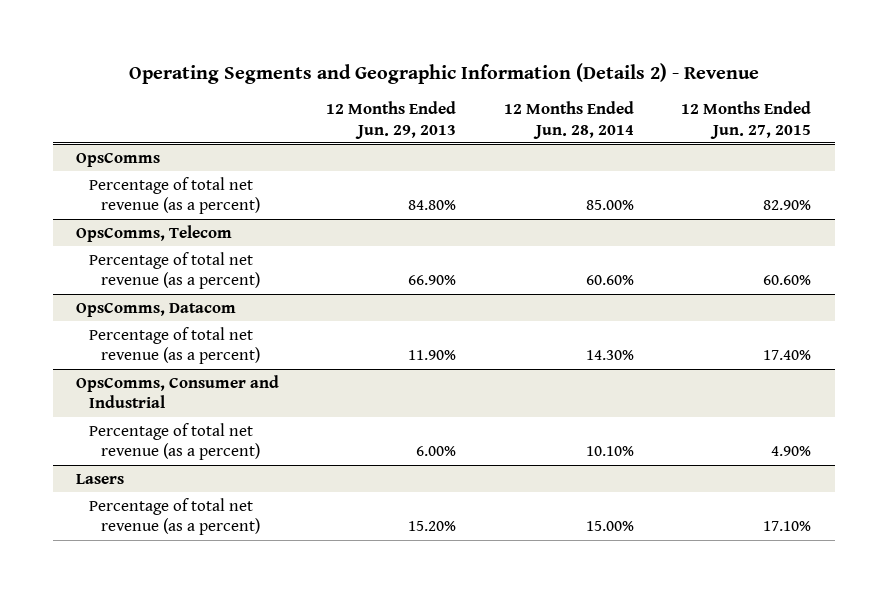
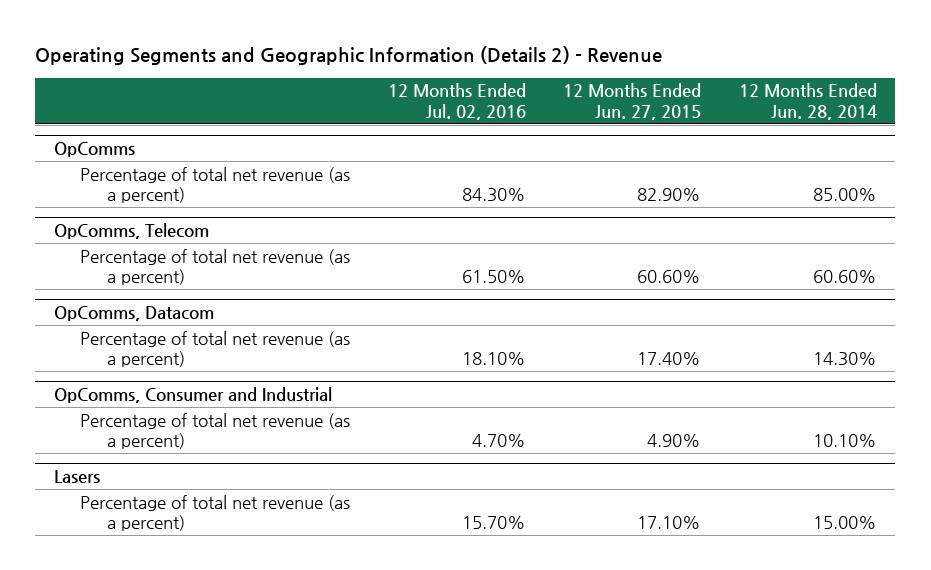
- | 12 Months Ended Jun. 29, 2013 | 12 Months Ended Jun. 28, 2014 | 12 Months Ended Jun. 27, 2015
+ | 12 Months Ended Jul. 02, 2016 | 12 Months Ended Jun. 27, 2015 | 12 Months Ended Jun. 28, 2014
- OpsComms
+ OpComms
- OpsComms, Telecom
+ OpComms, Telecom
- OpsComms, Datacom
+ OpComms, Datacom
- OpsComms, Consumer and Industrial
+ OpComms, Consumer and Industrial

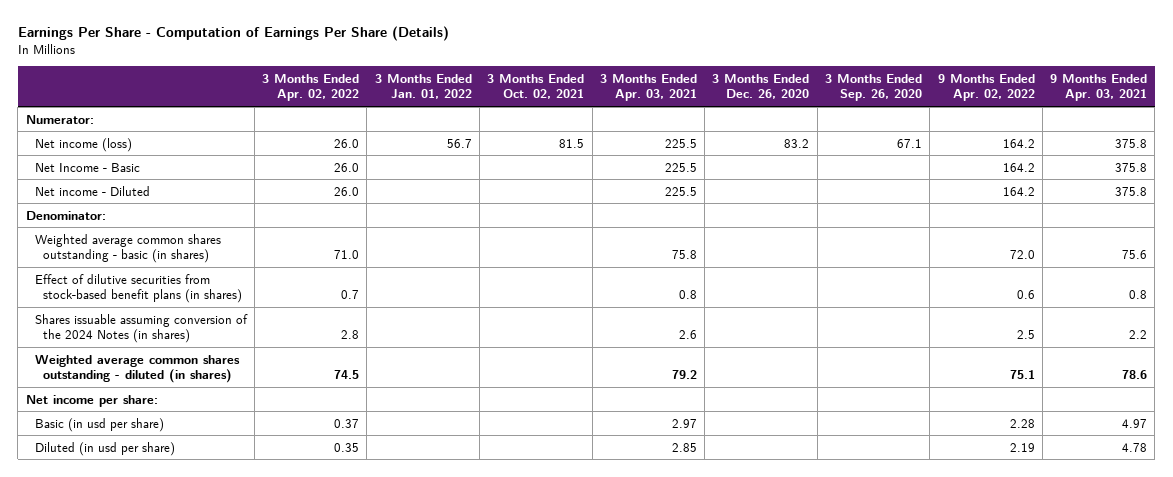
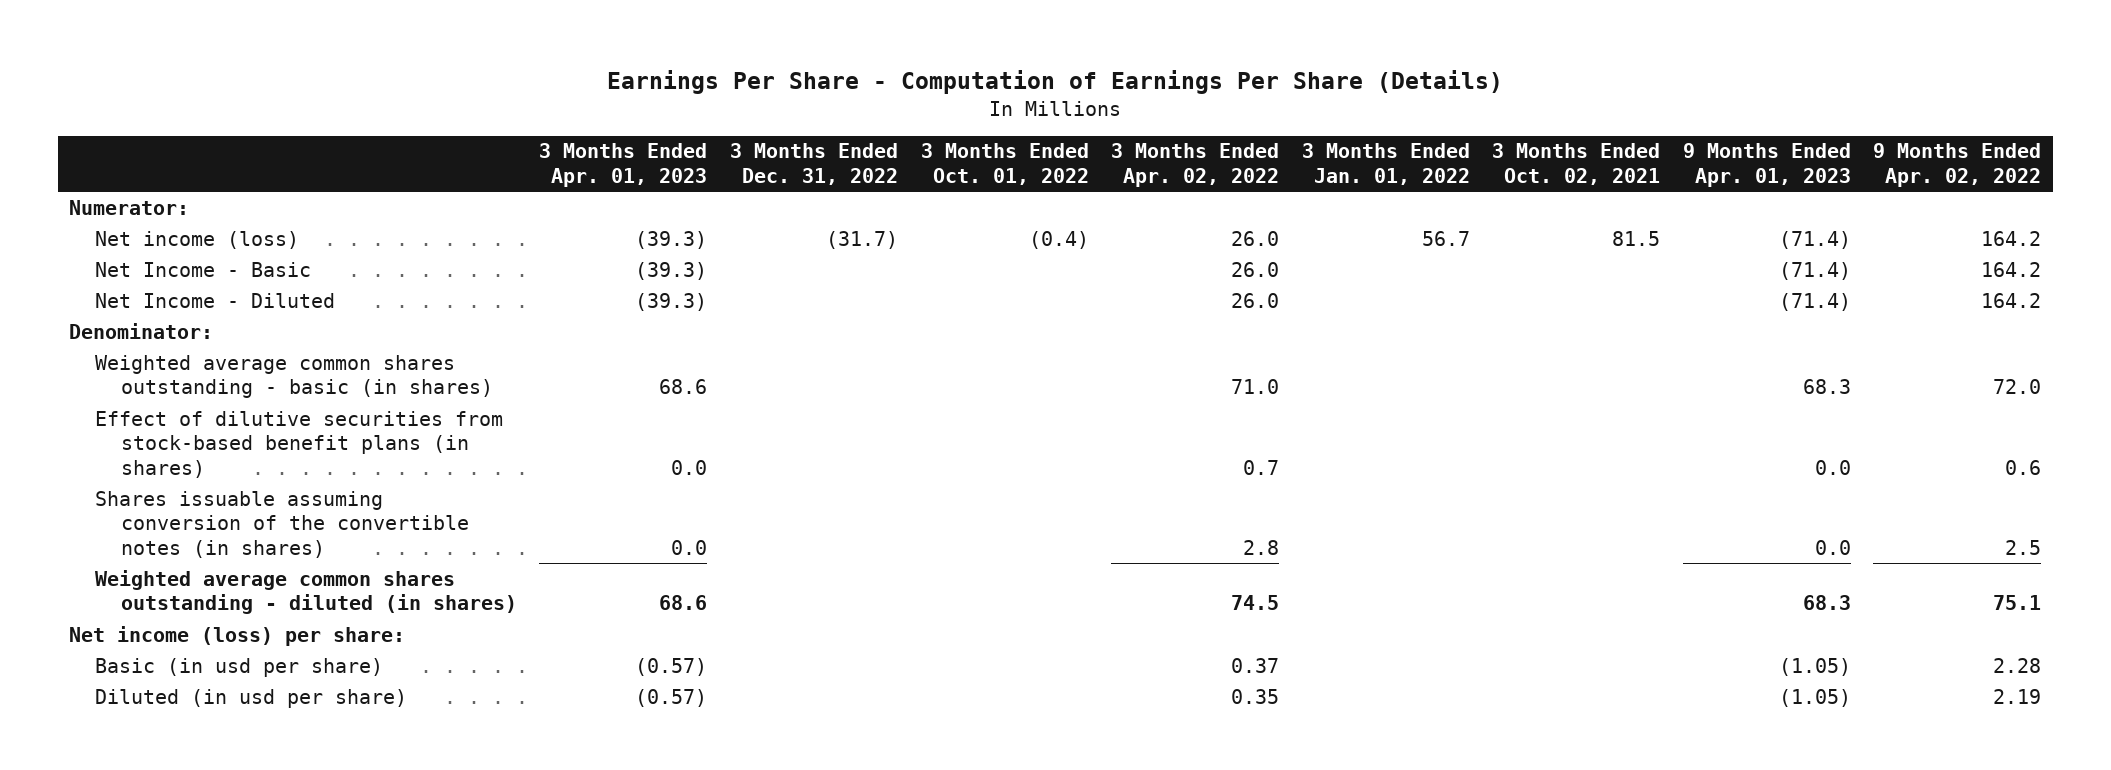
- | 3 Months Ended Apr. 02, 2022 | 3 Months Ended Jan. 01, 2022 | 3 Months Ended Oct. 02, 2021 | 3 Months Ended Apr. 03, 2021 | 3 Months Ended Dec. 26, 2020 | 3 Months Ended Sep. 26, 2020 | 9 Months Ended Apr. 02, 2022 | 9 Months Ended Apr. 03, 2021
+ | 3 Months Ended Apr. 01, 2023 | 3 Months Ended Dec. 31, 2022 | 3 Months Ended Oct. 01, 2022 | 3 Months Ended Apr. 02, 2022 | 3 Months Ended Jan. 01, 2022 | 3 Months Ended Oct. 02, 2021 | 9 Months Ended Apr. 01, 2023 | 9 Months Ended Apr. 02, 2022
- Net income - Diluted | 26.0 | | | 225.5 | | | 164.2 | 375.8
+ Net Income - Diluted | (39.3) | | | 26.0 | | | (71.4) | 164.2
- Shares issuable assuming conversion of the 2024 Notes (in shares) | 2.8 | | | 2.6 | | | 2.5 | 2.2
+ Shares issuable assuming conversion of the convertible notes (in shares) | 0.0 | | | 2.8 | | | 0.0 | 2.5
- Net income per share:
+ Net income (loss) per share:

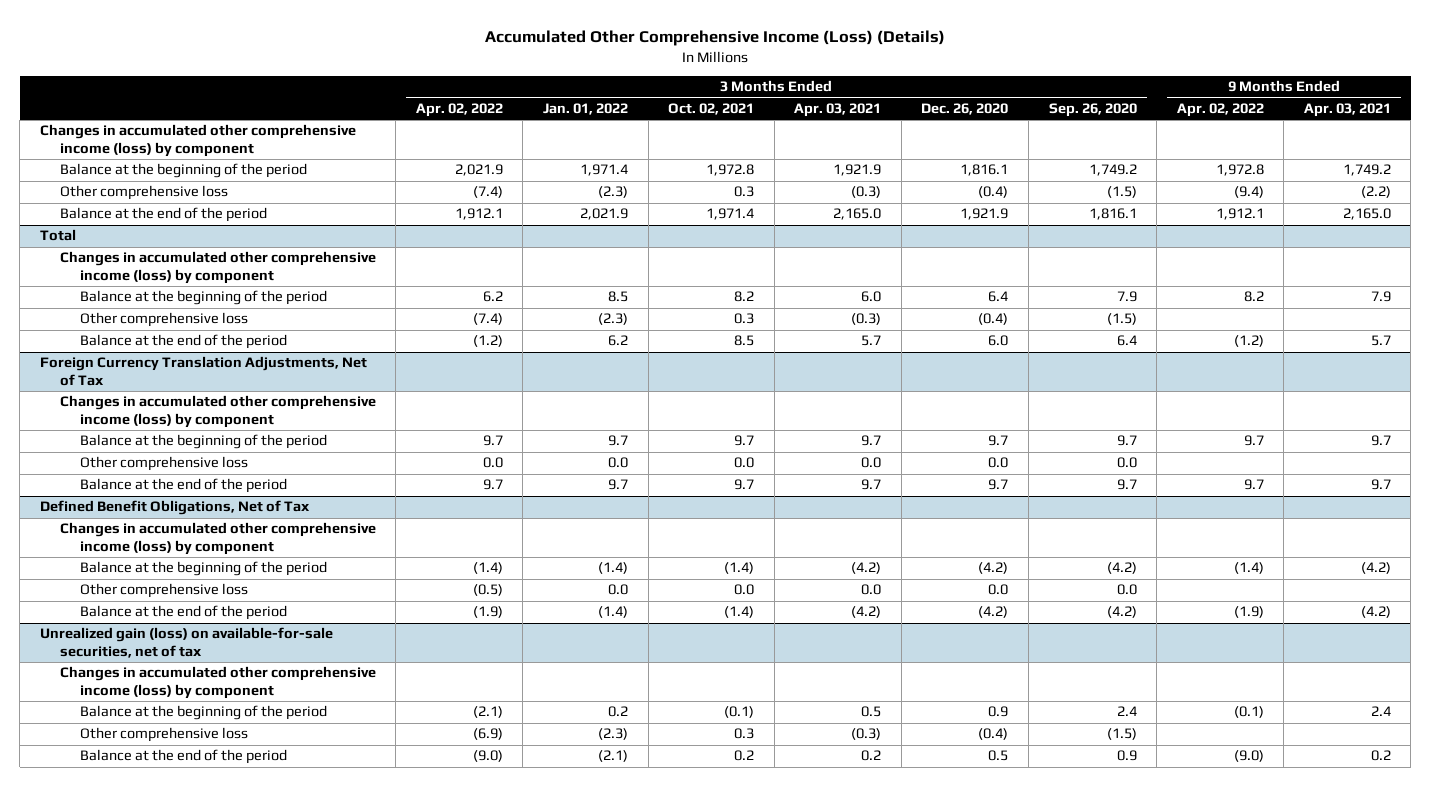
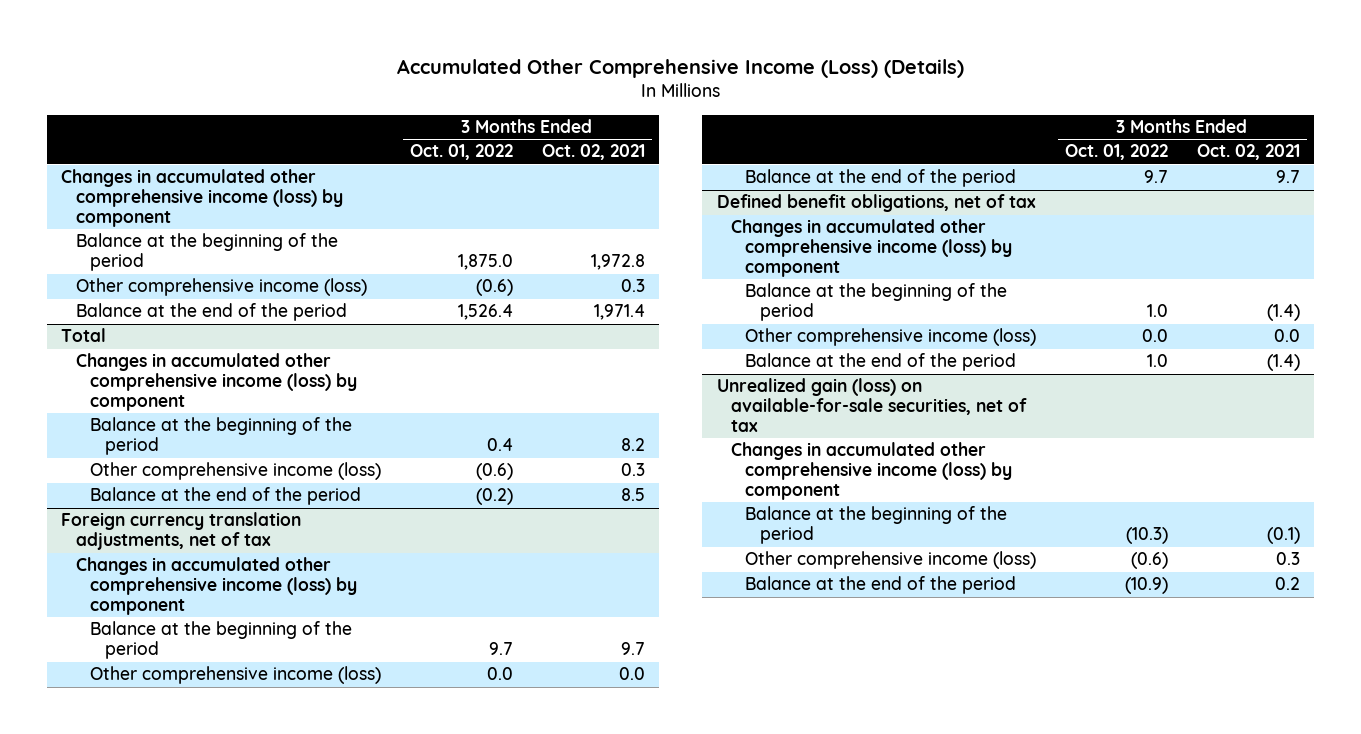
- | 3 Months Ended Apr. 02, 2022 | 3 Months Ended Jan. 01, 2022 | 3 Months Ended Oct. 02, 2021 | 3 Months Ended Apr. 03, 2021 | 3 Months Ended Dec. 26, 2020 | 3 Months Ended Sep. 26, 2020 | 9 Months Ended Apr. 02, 2022 | 9 Months Ended Apr. 03, 2021
+ | 3 Months Ended Oct. 01, 2022 | 3 Months Ended Oct. 02, 2021
- Other comprehensive loss | (7.4) | (2.3) | 0.3 | (0.3) | (0.4) | (1.5) | (9.4) | (2.2)
+ Other comprehensive income (loss) | (0.6) | 0.3
@ Total
- Other comprehensive loss | (7.4) | (2.3) | 0.3 | (0.3) | (0.4) | (1.5) | |
+ Other comprehensive income (loss) | (0.6) | 0.3
- Foreign Currency Translation Adjustments, Net of Tax
+ Foreign currency translation adjustments, net of tax
- Other comprehensive loss | 0.0 | 0.0 | 0.0 | 0.0 | 0.0 | 0.0 | |
+ Other comprehensive income (loss) | 0.0 | 0.0
- Defined Benefit Obligations, Net of Tax
+ Defined benefit obligations, net of tax
- Other comprehensive loss | (0.5) | 0.0 | 0.0 | 0.0 | 0.0 | 0.0 | |
+ Other comprehensive income (loss) | 0.0 | 0.0
@ Unrealized gain (loss) on available-for-sale securities, net of tax
- Other comprehensive loss | (6.9) | (2.3) | 0.3 | (0.3) | (0.4) | (1.5) | |
+ Other comprehensive income (loss) | (0.6) | 0.3

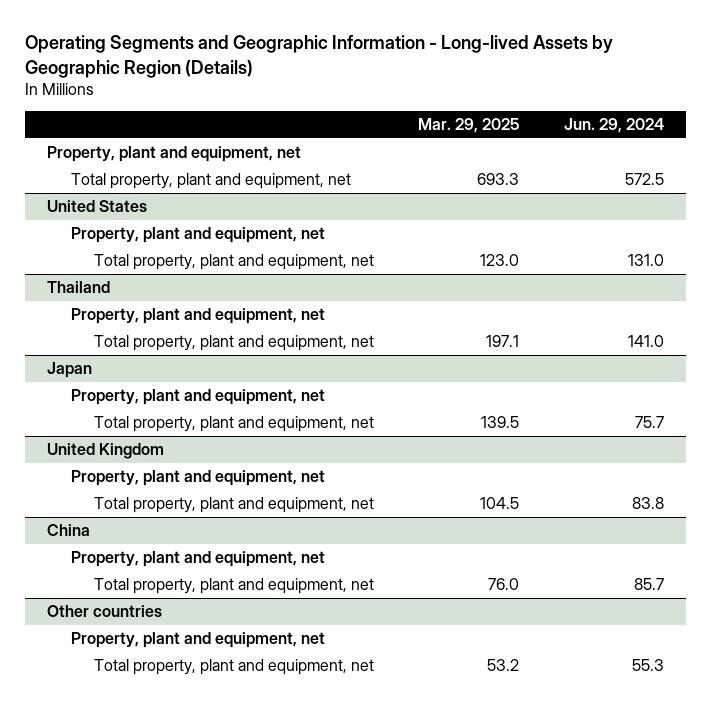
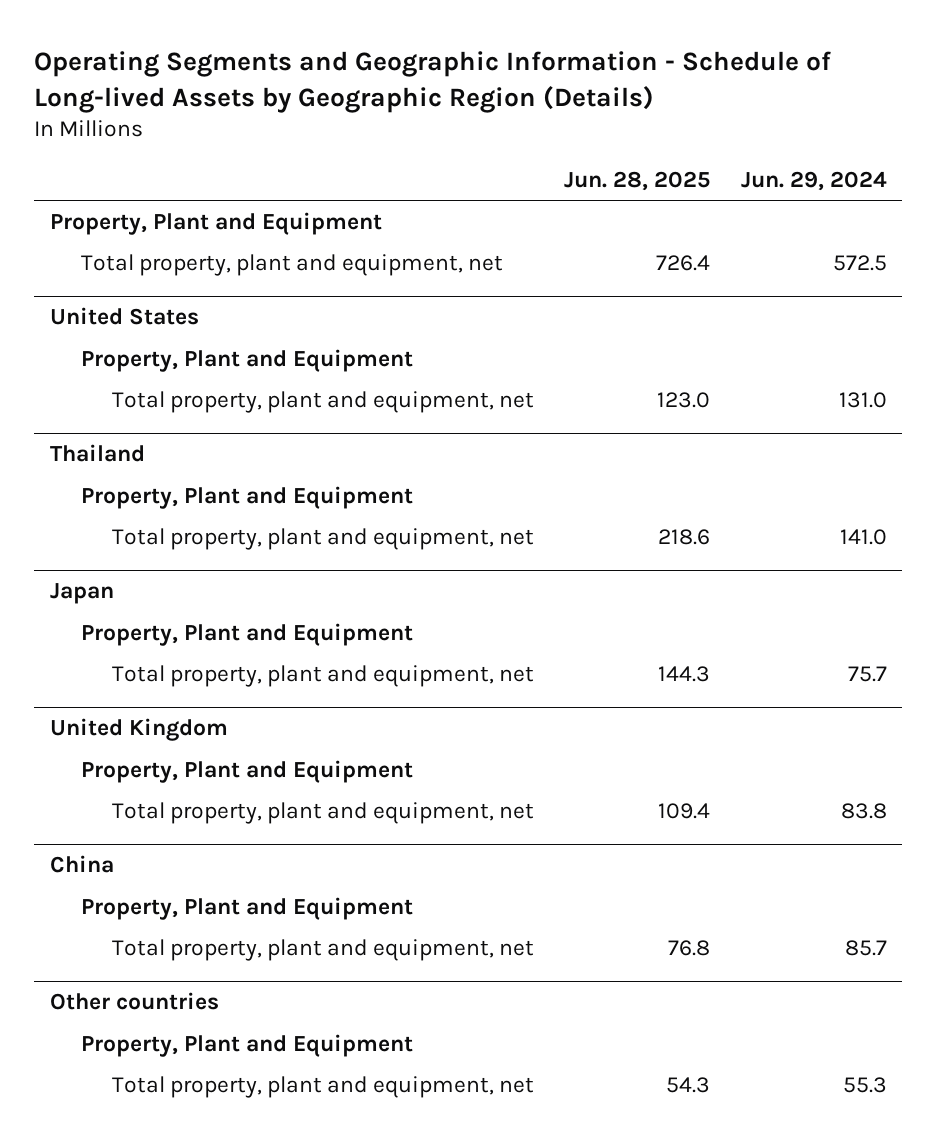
- Operating Segments and Geographic Information - Long-lived Assets by Geographic Region (Details)
+ Operating Segments and Geographic Information - Schedule of Long-lived Assets by Geographic Region (Details)
- | Mar. 29, 2025 | Jun. 29, 2024
+ | Jun. 28, 2025 | Jun. 29, 2024
- Property, plant and equipment, net
+ Property, Plant and Equipment
@ United States
- Property, plant and equipment, net
+ Property, Plant and Equipment
@ Thailand
- Property, plant and equipment, net
+ Property, Plant and Equipment
@ Japan
- Property, plant and equipment, net
+ Property, Plant and Equipment
@ United Kingdom
- Property, plant and equipment, net
+ Property, Plant and Equipment
@ China
- Property, plant and equipment, net
+ Property, Plant and Equipment
@ Other countries
- Property, plant and equipment, net
+ Property, Plant and Equipment

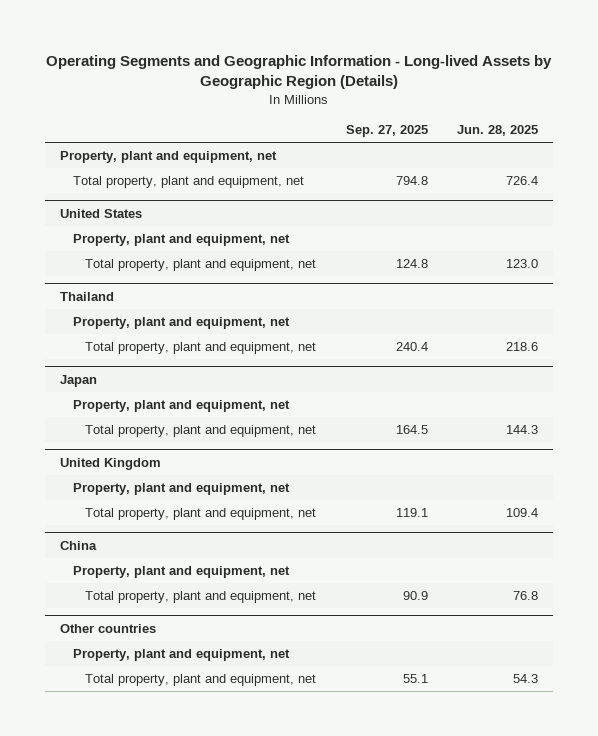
- Operating Segments and Geographic Information - Schedule of Long-lived Assets by Geographic Region (Details)
+ Operating Segments and Geographic Information - Long-lived Assets by Geographic Region (Details)
- | Jun. 28, 2025 | Jun. 29, 2024
+ | Sep. 27, 2025 | Jun. 28, 2025
- Property, Plant and Equipment
+ Property, plant and equipment, net
@ United States
- Property, Plant and Equipment
+ Property, plant and equipment, net
@ Thailand
- Property, Plant and Equipment
+ Property, plant and equipment, net
@ Japan
- Property, Plant and Equipment
+ Property, plant and equipment, net
@ United Kingdom
- Property, Plant and Equipment
+ Property, plant and equipment, net
@ China
- Property, Plant and Equipment
+ Property, plant and equipment, net
@ Other countries
- Property, Plant and Equipment
+ Property, plant and equipment, net

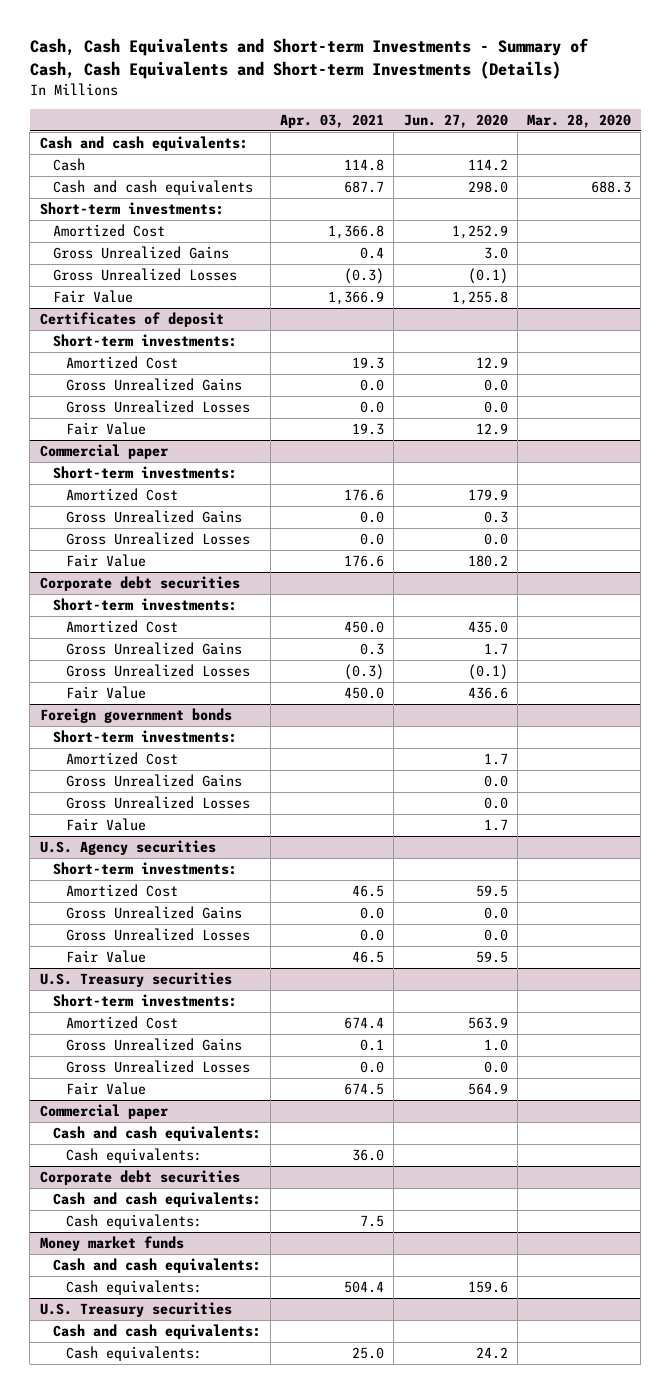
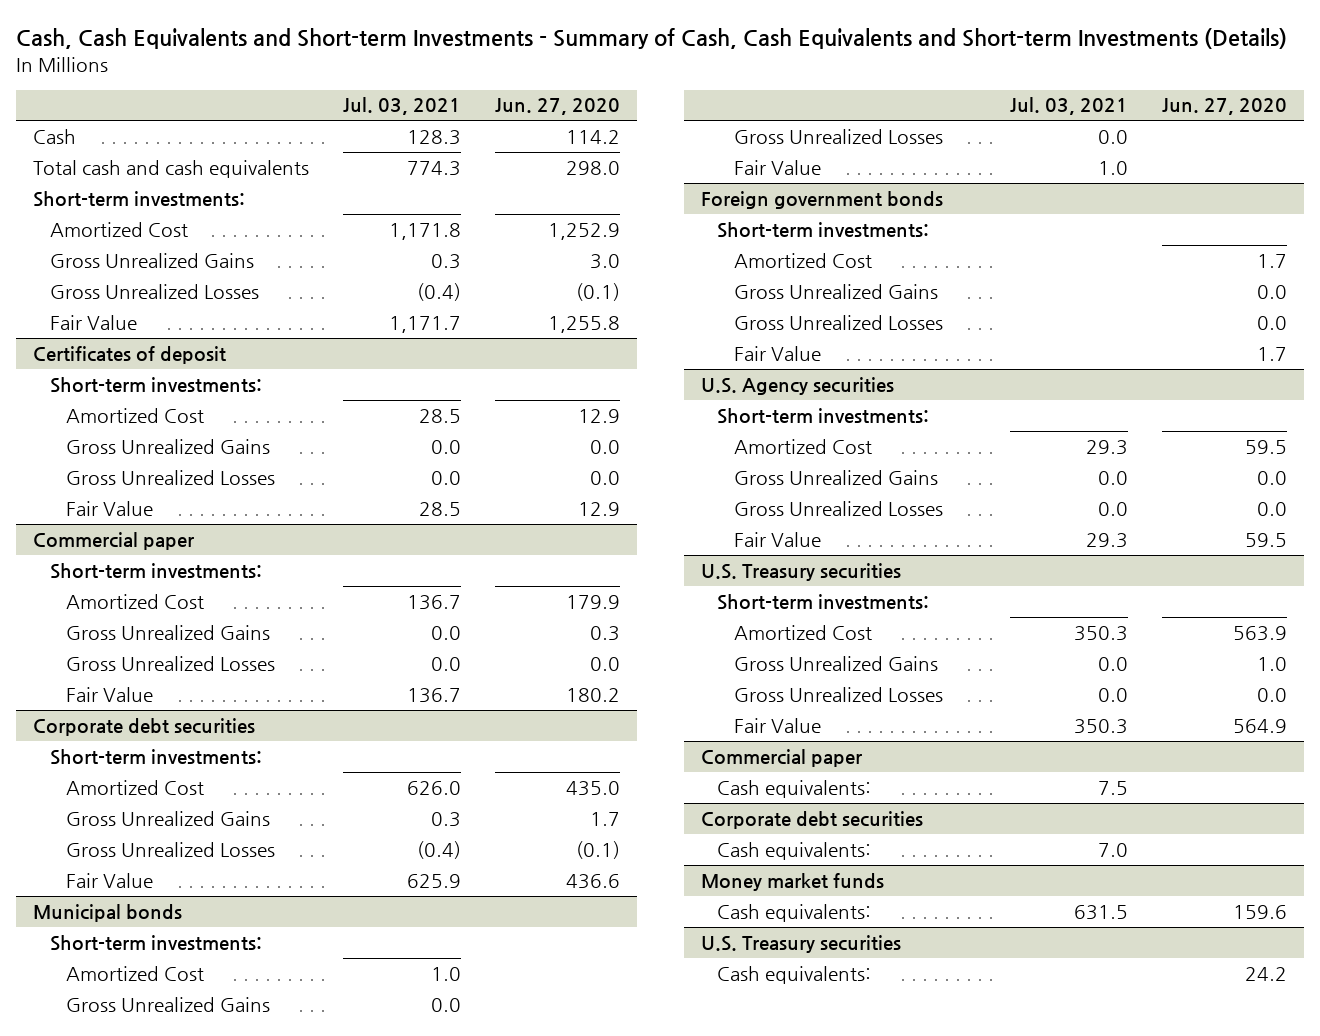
- | Apr. 03, 2021 | Jun. 27, 2020 | Mar. 28, 2020
+ | Jul. 03, 2021 | Jun. 27, 2020
- Cash and cash equivalents:
- Cash and cash equivalents | 687.7 | 298.0 | 688.3
+ Total cash and cash equivalents | 774.3 | 298.0
+ Municipal bonds
+ Short-term investments:
+ Amortized Cost | 1.0 |
+ Gross Unrealized Gains | 0.0 |
+ Gross Unrealized Losses | 0.0 |
+ Fair Value | 1.0 |
@ Commercial paper
- Cash and cash equivalents:
@ Corporate debt securities
- Cash and cash equivalents:
@ Money market funds
- Cash and cash equivalents:
@ U.S. Treasury securities
- Cash and cash equivalents:

